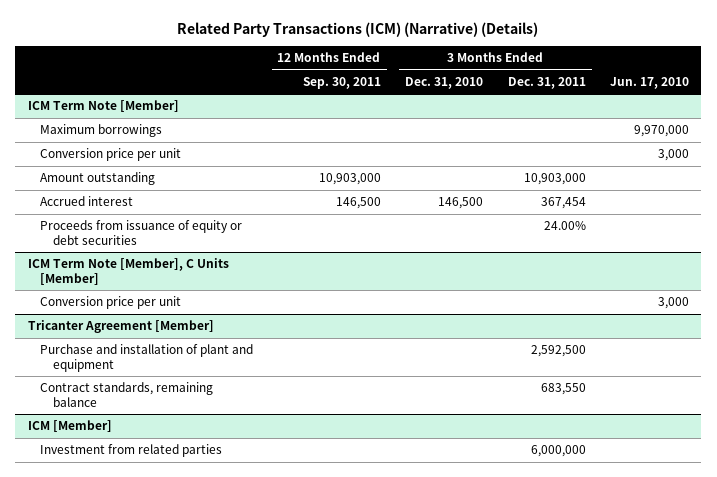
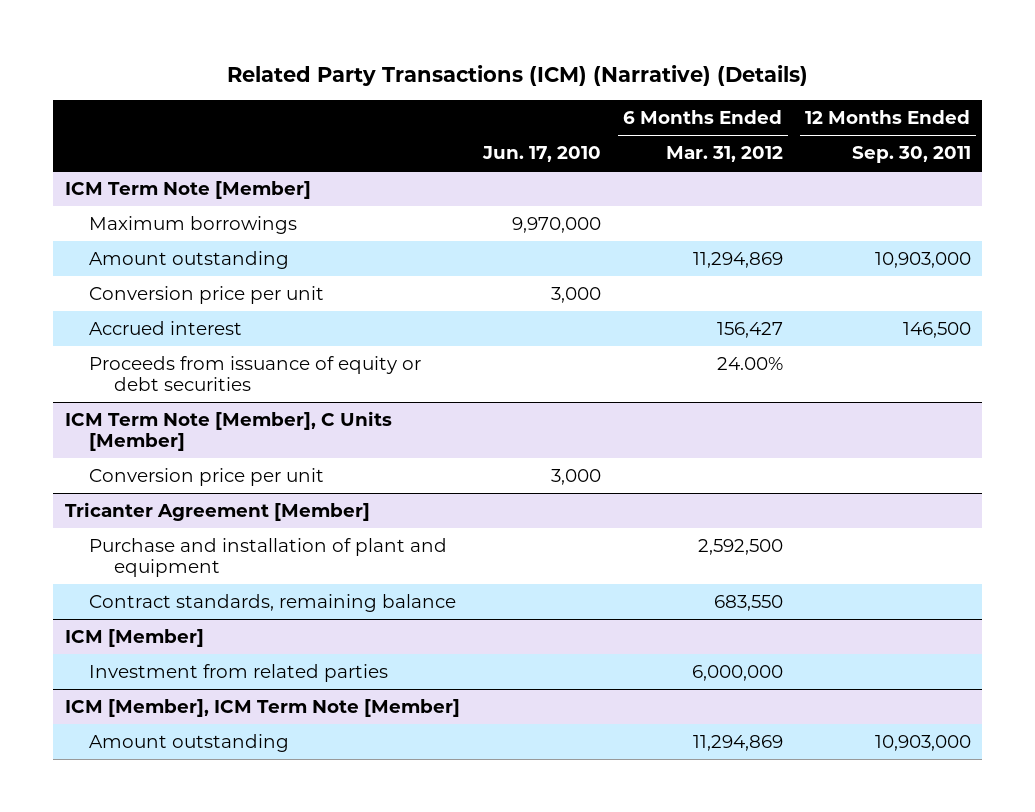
- | 12 Months Ended Sep. 30, 2011 | 3 Months Ended Dec. 31, 2010 | 3 Months Ended Dec. 31, 2011 | Jun. 17, 2010
+ | Jun. 17, 2010 | 6 Months Ended Mar. 31, 2012 | 12 Months Ended Sep. 30, 2011
@ ICM Term Note [Member]
moved down: Conversion price per unit | 3,000 | |
+ ICM [Member], ICM Term Note [Member]
+ Amount outstanding | | 11,294,869 | 10,903,000

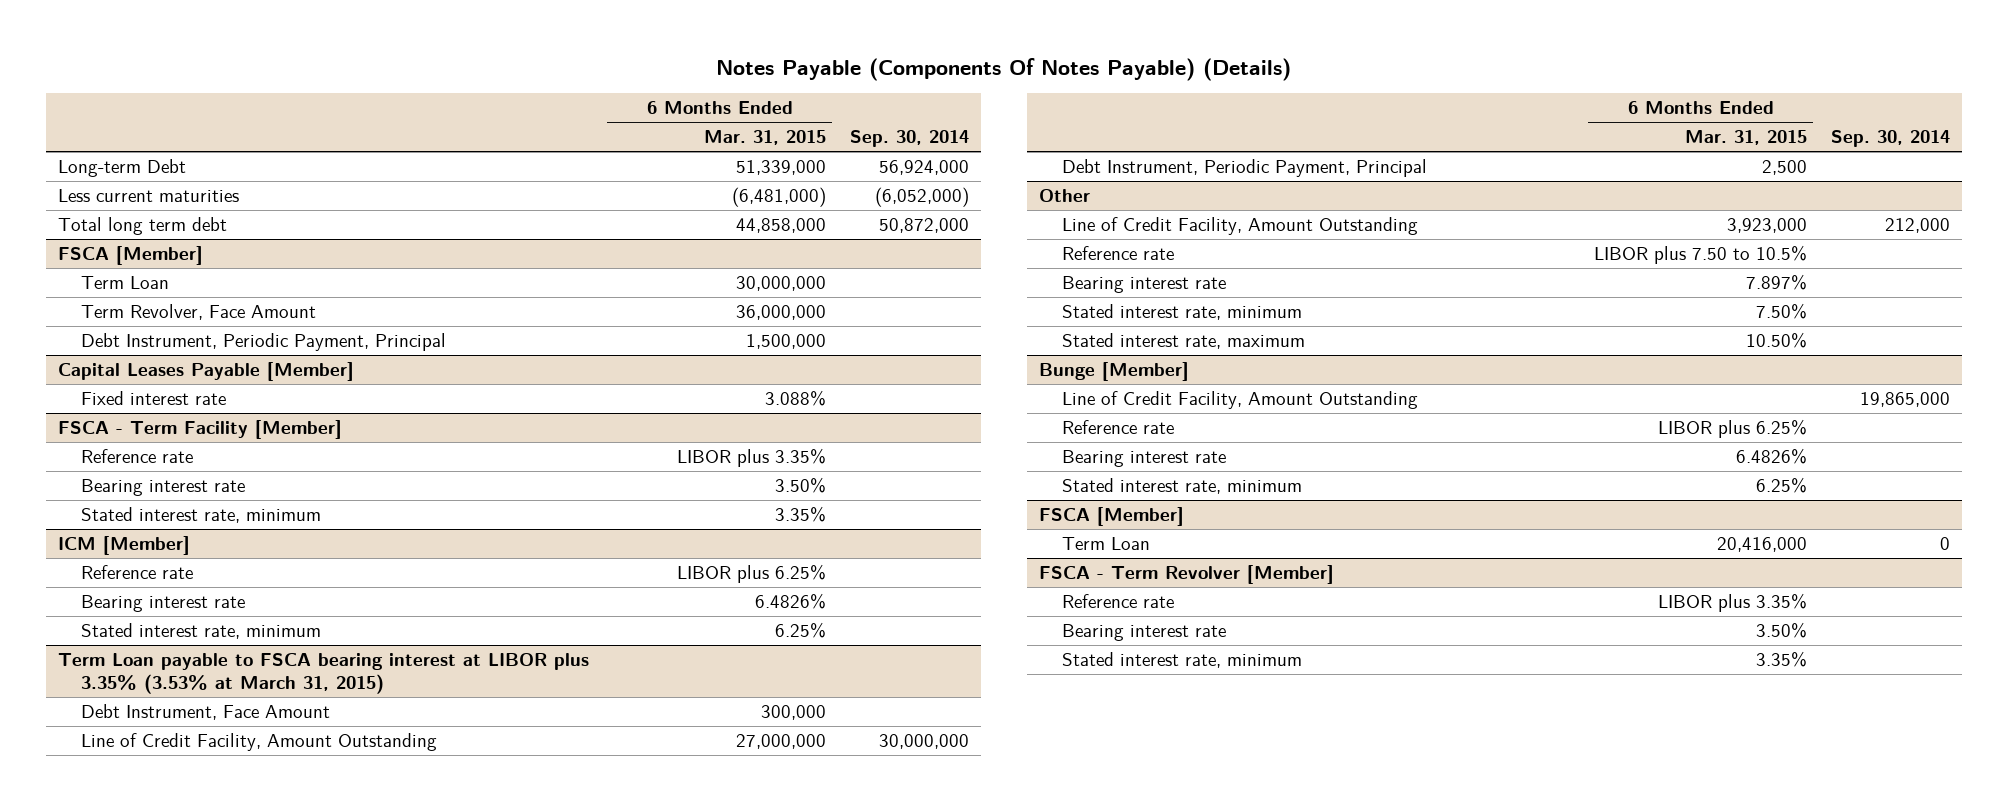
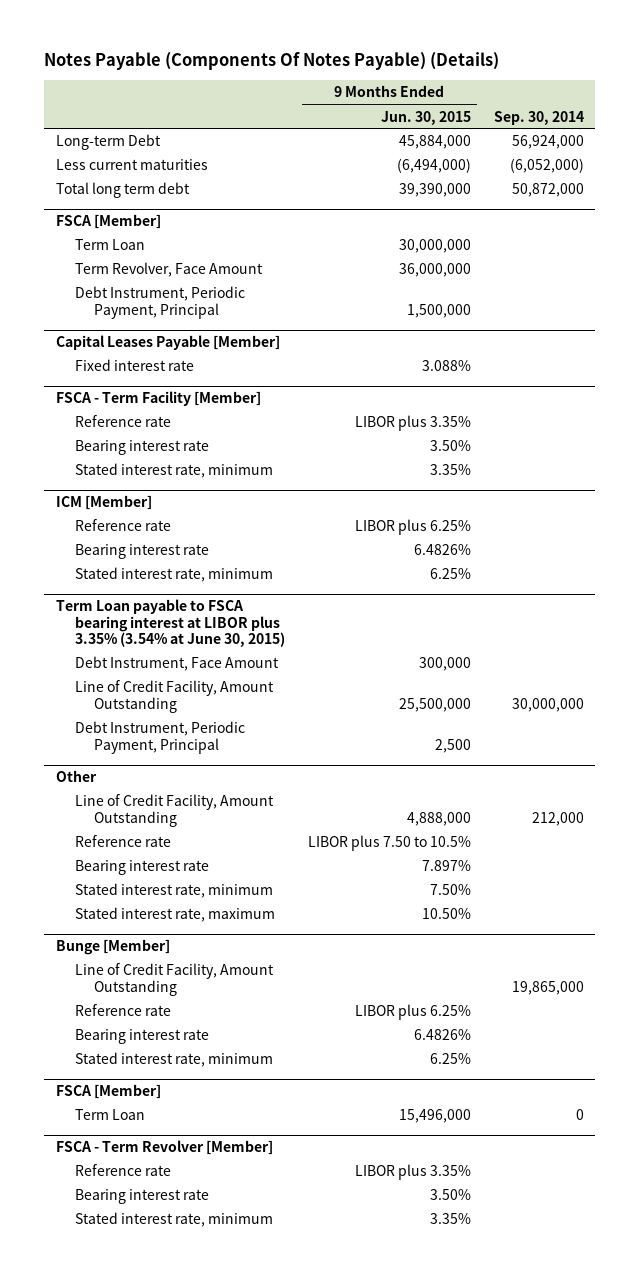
- | 6 Months Ended Mar. 31, 2015 | Sep. 30, 2014
+ | 9 Months Ended Jun. 30, 2015 | Sep. 30, 2014
- Term Loan payable to FSCA bearing interest at LIBOR plus 3.35% (3.53% at March 31, 2015)
+ Term Loan payable to FSCA bearing interest at LIBOR plus 3.35% (3.54% at June 30, 2015)

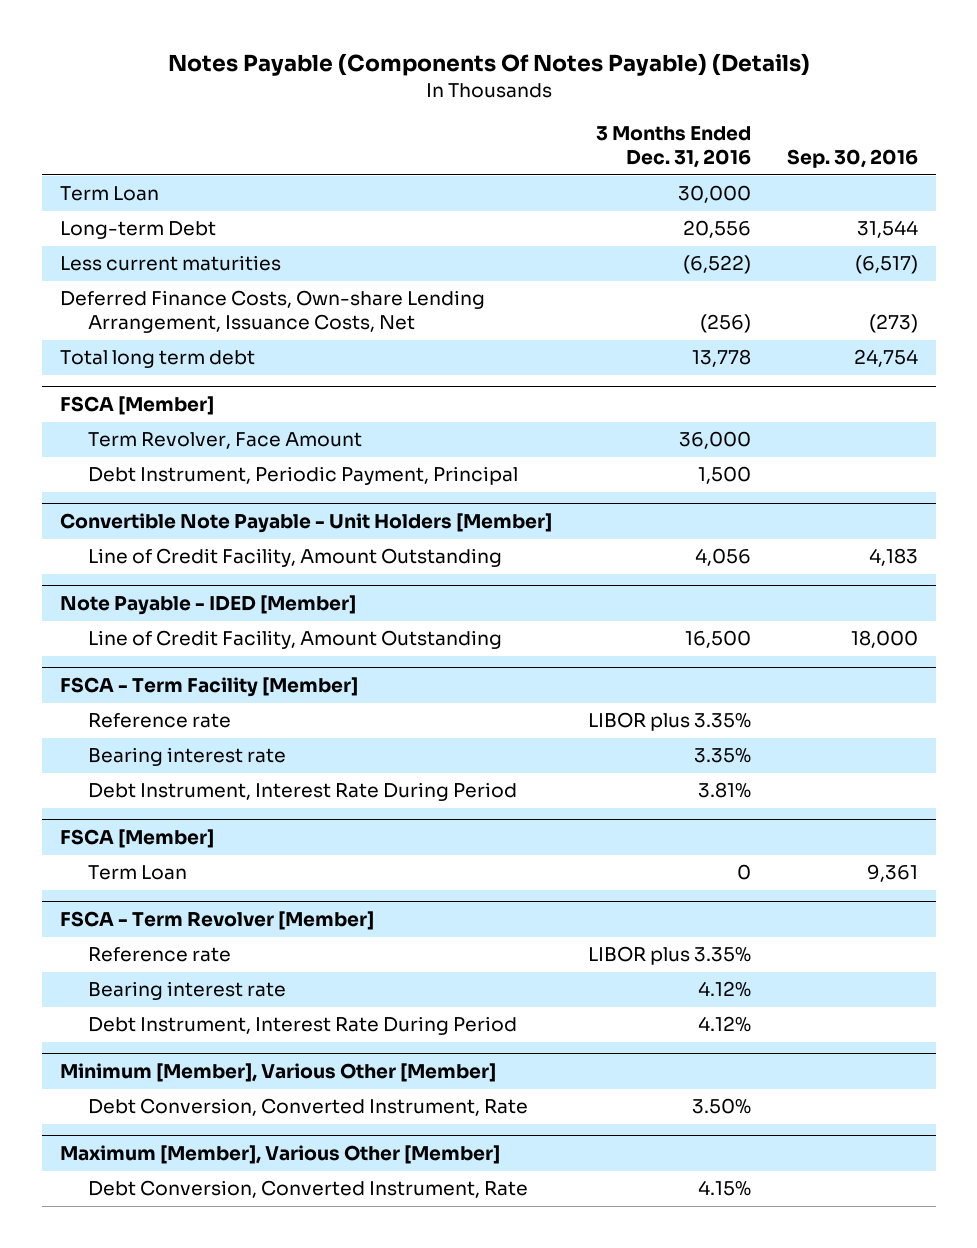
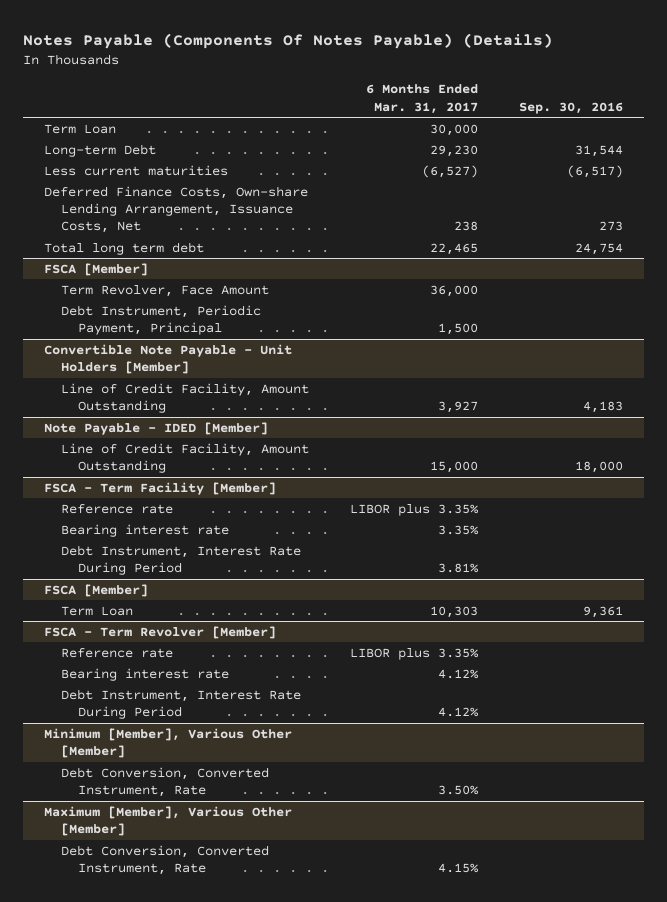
- | 3 Months Ended Dec. 31, 2016 | Sep. 30, 2016
+ | 6 Months Ended Mar. 31, 2017 | Sep. 30, 2016
- Deferred Finance Costs, Own-share Lending Arrangement, Issuance Costs, Net | (256) | (273)
+ Deferred Finance Costs, Own-share Lending Arrangement, Issuance Costs, Net | 238 | 273

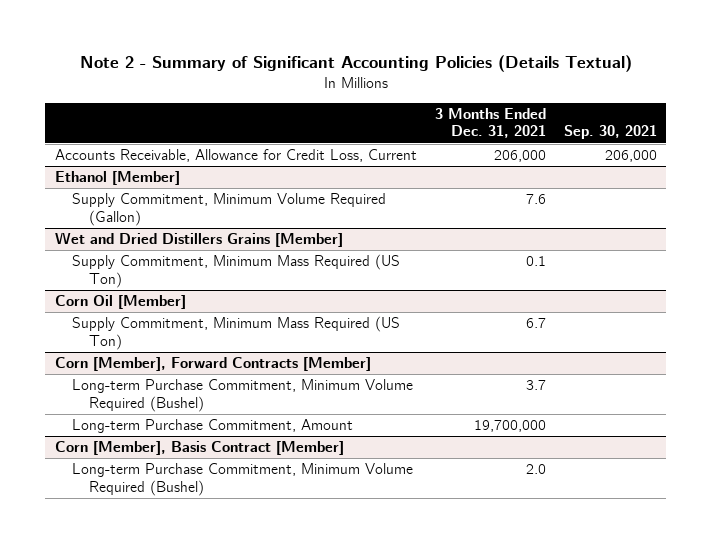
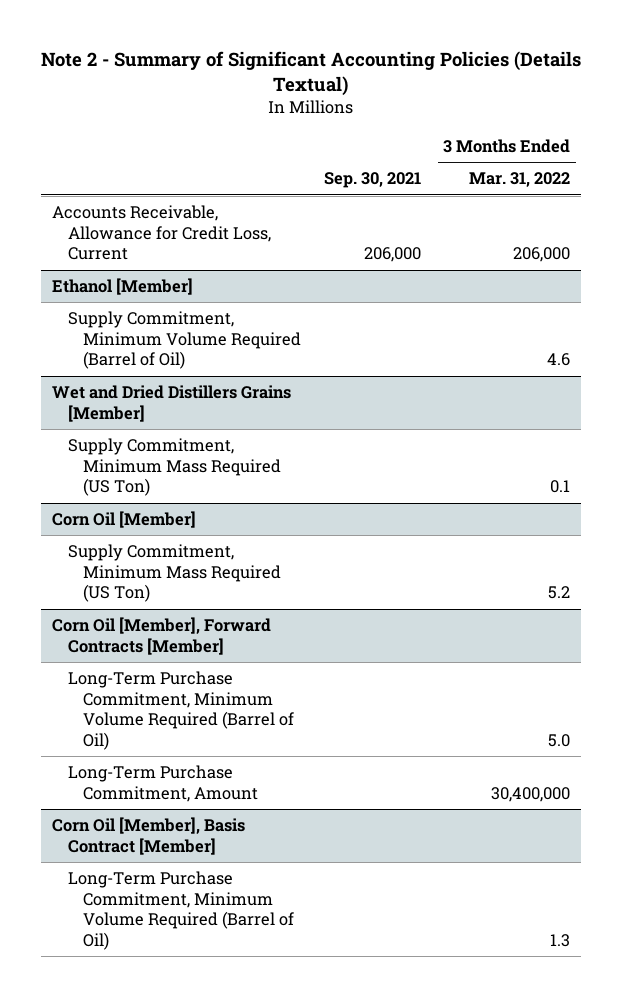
- | 3 Months Ended Dec. 31, 2021 | Sep. 30, 2021
+ | Sep. 30, 2021 | 3 Months Ended Mar. 31, 2022
@ Ethanol [Member]
- Supply Commitment, Minimum Volume Required (Gallon) | 7.6 |
+ Supply Commitment, Minimum Volume Required (Barrel of Oil) | | 4.6
- Corn [Member], Forward Contracts [Member]
- Long-term Purchase Commitment, Minimum Volume Required (Bushel) | 3.7 |
- Long-term Purchase Commitment, Amount | 19,700,000 |
- Corn [Member], Basis Contract [Member]
- Long-term Purchase Commitment, Minimum Volume Required (Bushel) | 2.0 |
+ Corn Oil [Member], Forward Contracts [Member]
+ Long-Term Purchase Commitment, Minimum Volume Required (Barrel of Oil) | | 5.0
+ Long-Term Purchase Commitment, Amount | | 30,400,000
+ Corn Oil [Member], Basis Contract [Member]
+ Long-Term Purchase Commitment, Minimum Volume Required (Barrel of Oil) | | 1.3

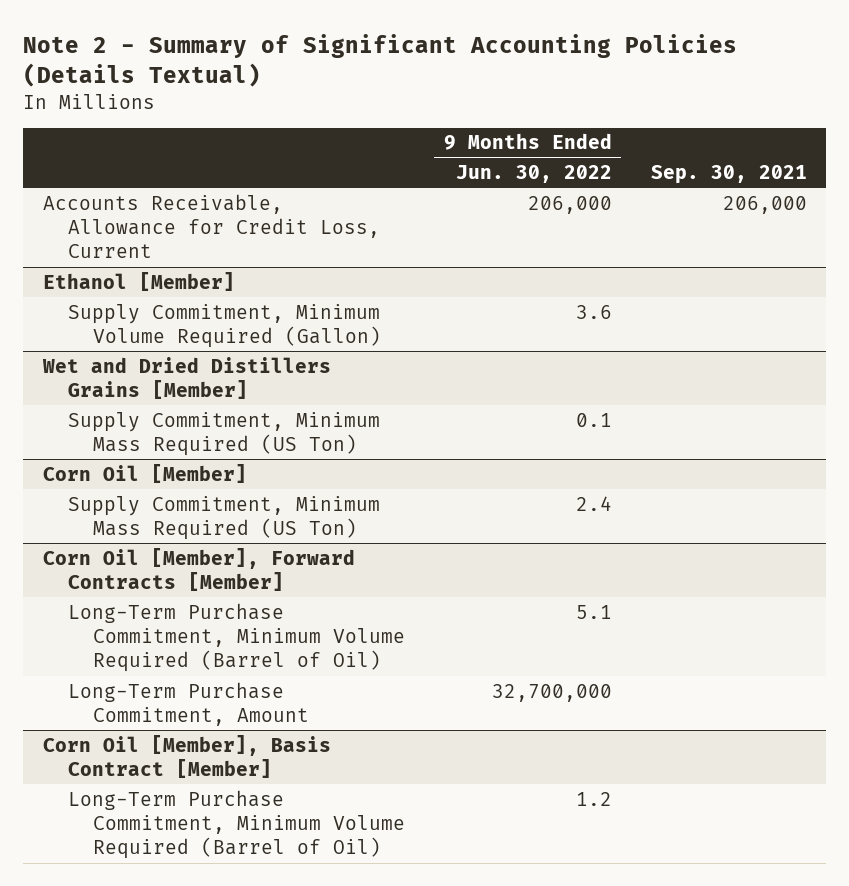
- | Sep. 30, 2021 | 3 Months Ended Mar. 31, 2022
+ | 9 Months Ended Jun. 30, 2022 | Sep. 30, 2021
@ Ethanol [Member]
- Supply Commitment, Minimum Volume Required (Barrel of Oil) | | 4.6
+ Supply Commitment, Minimum Volume Required (Gallon) | 3.6 |

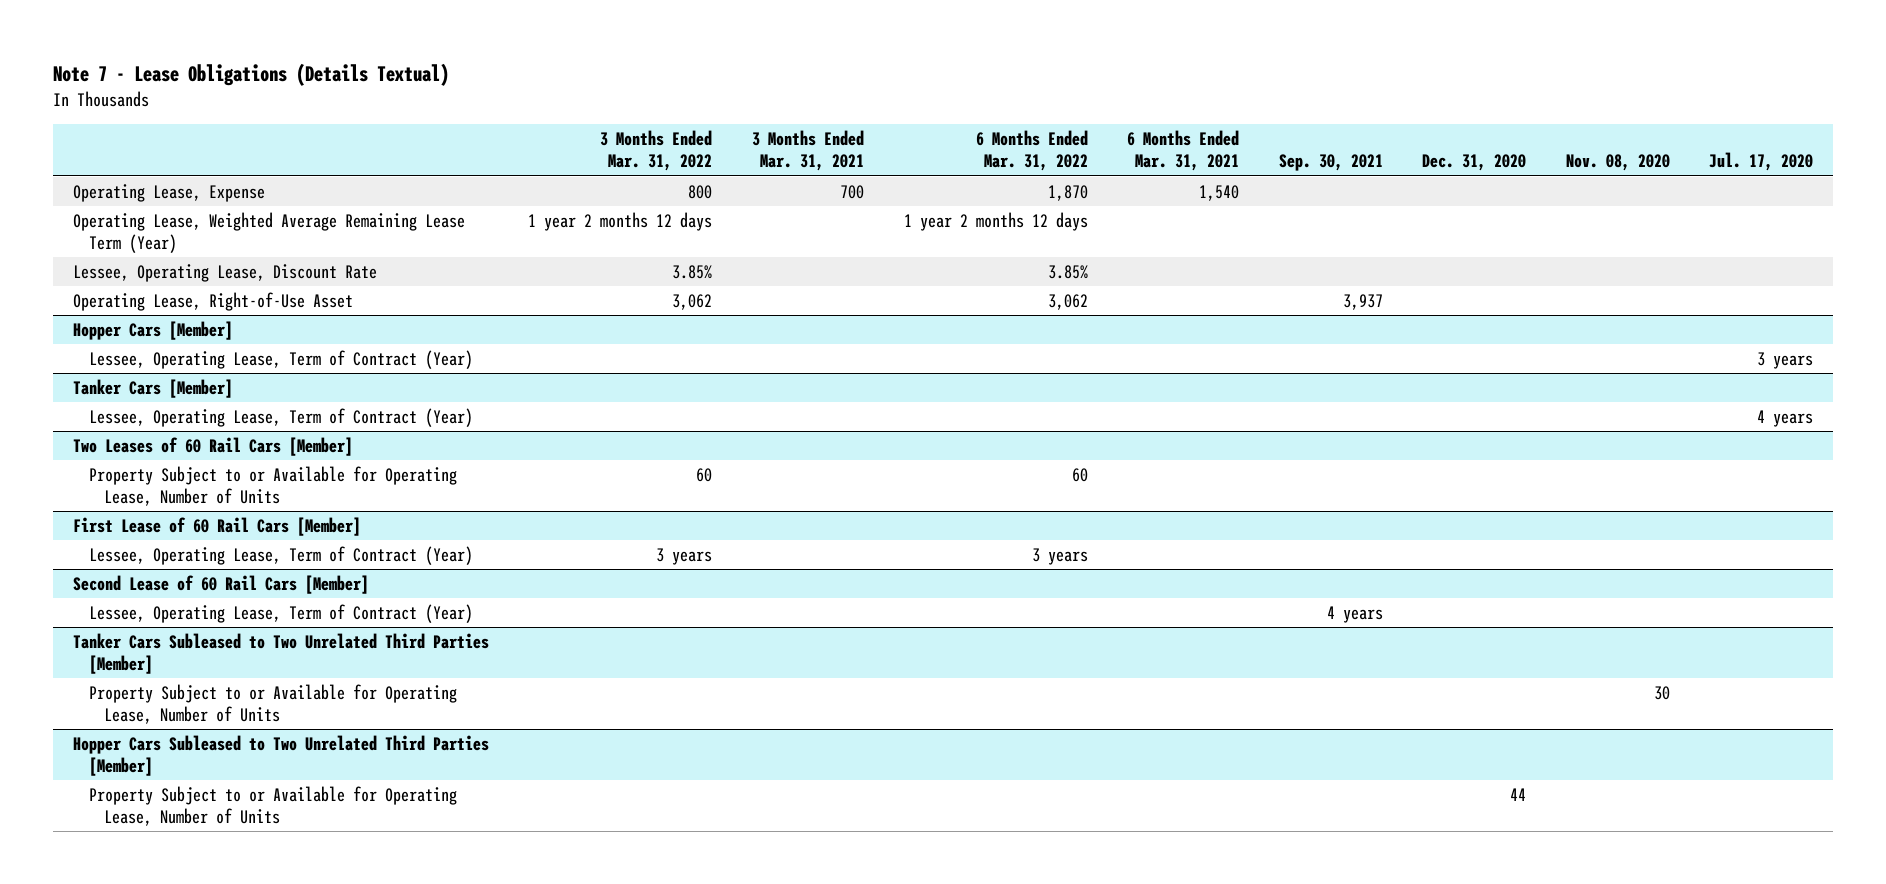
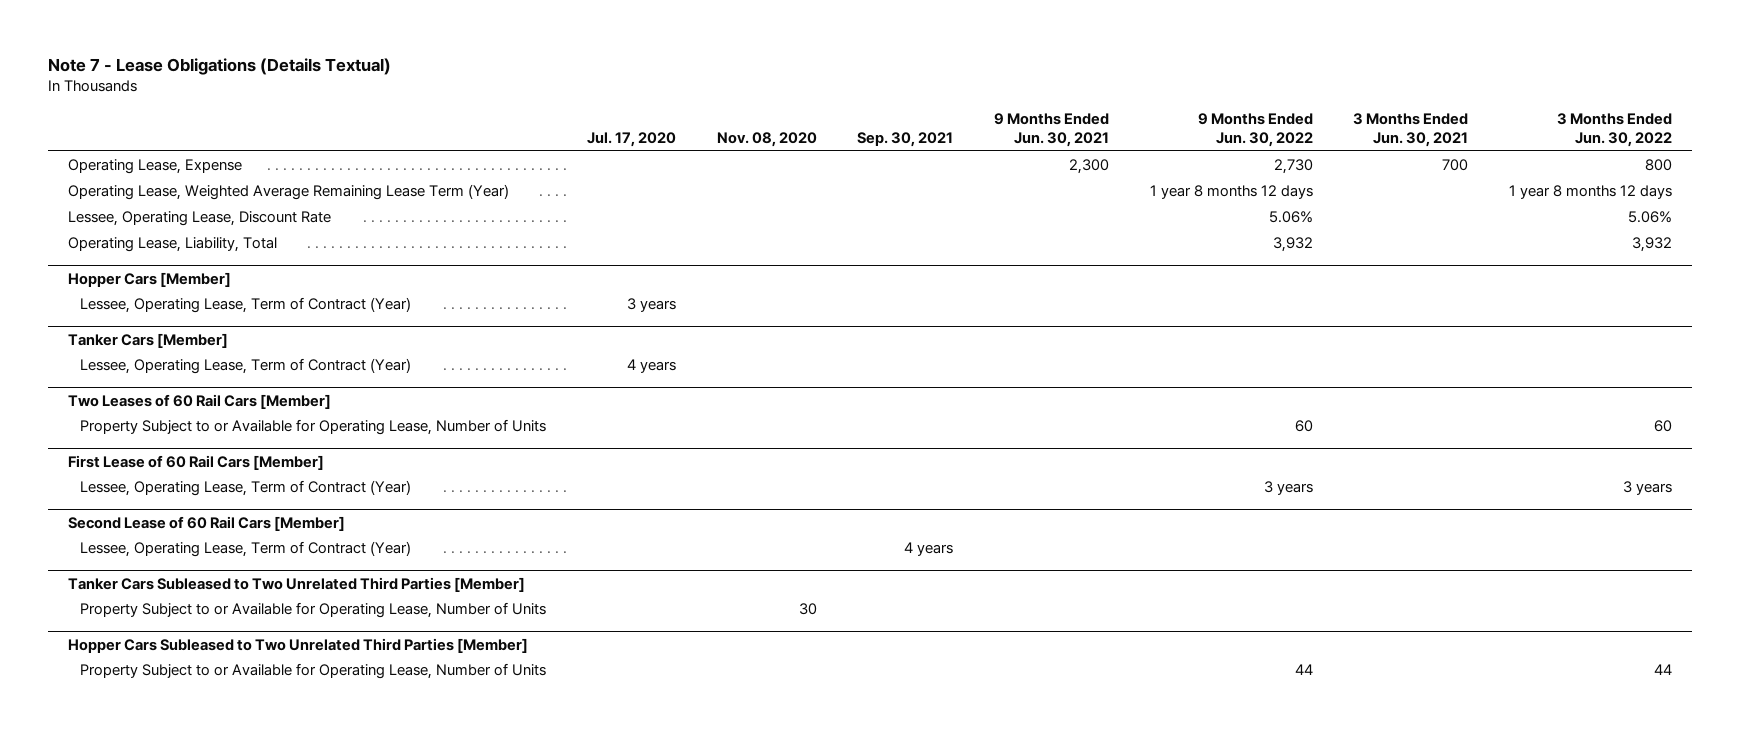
- | 3 Months Ended Mar. 31, 2022 | 3 Months Ended Mar. 31, 2021 | 6 Months Ended Mar. 31, 2022 | 6 Months Ended Mar. 31, 2021 | Sep. 30, 2021 | Dec. 31, 2020 | Nov. 08, 2020 | Jul. 17, 2020
+ | Jul. 17, 2020 | Nov. 08, 2020 | Sep. 30, 2021 | 9 Months Ended Jun. 30, 2021 | 9 Months Ended Jun. 30, 2022 | 3 Months Ended Jun. 30, 2021 | 3 Months Ended Jun. 30, 2022
- Operating Lease, Right-of-Use Asset | 3,062 | | 3,062 | | 3,937 | | |
+ Operating Lease, Liability, Total | | | | | 3,932 | | 3,932

